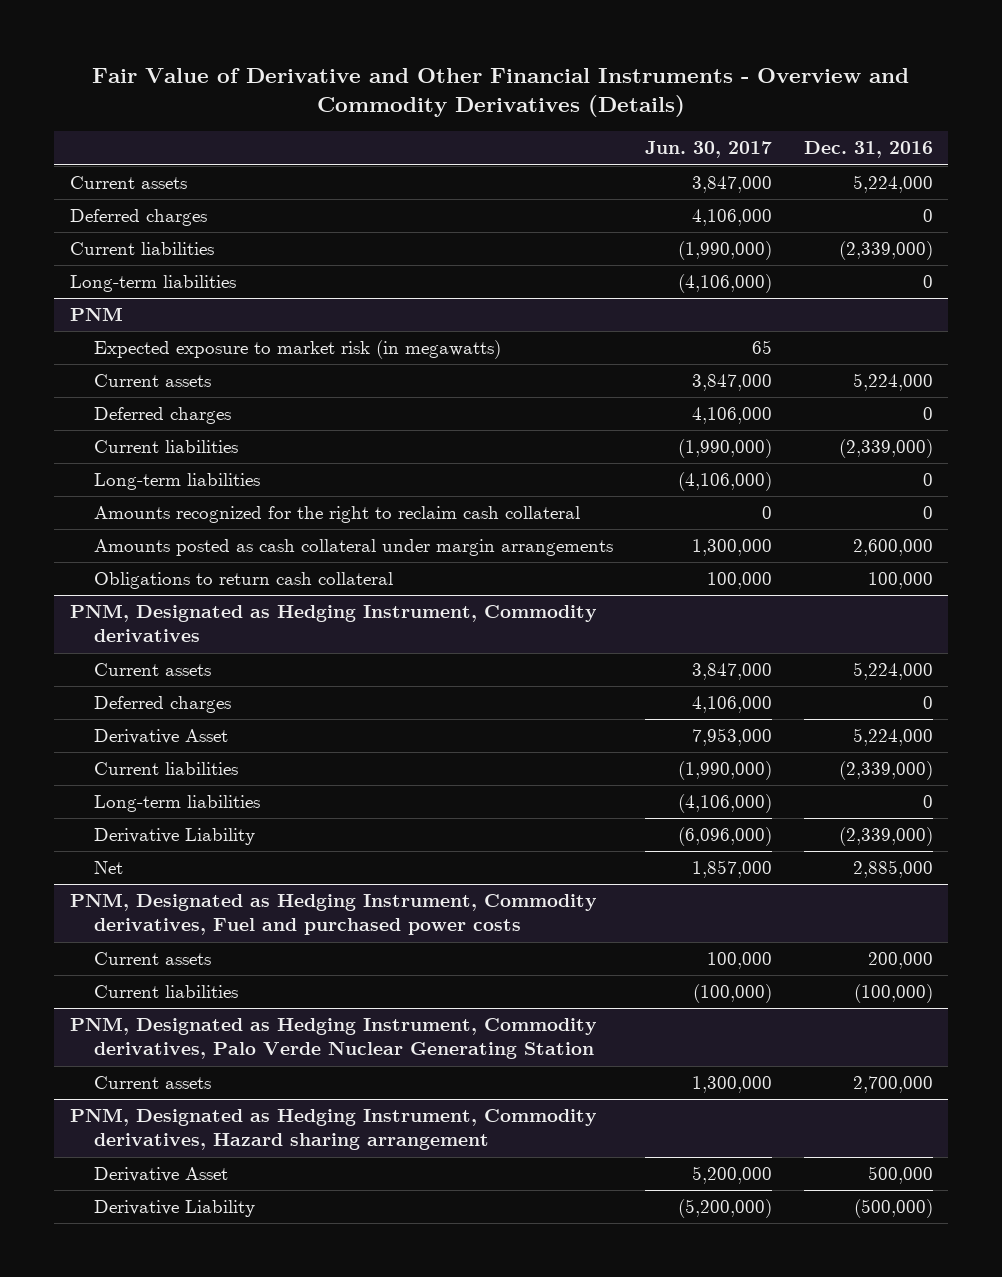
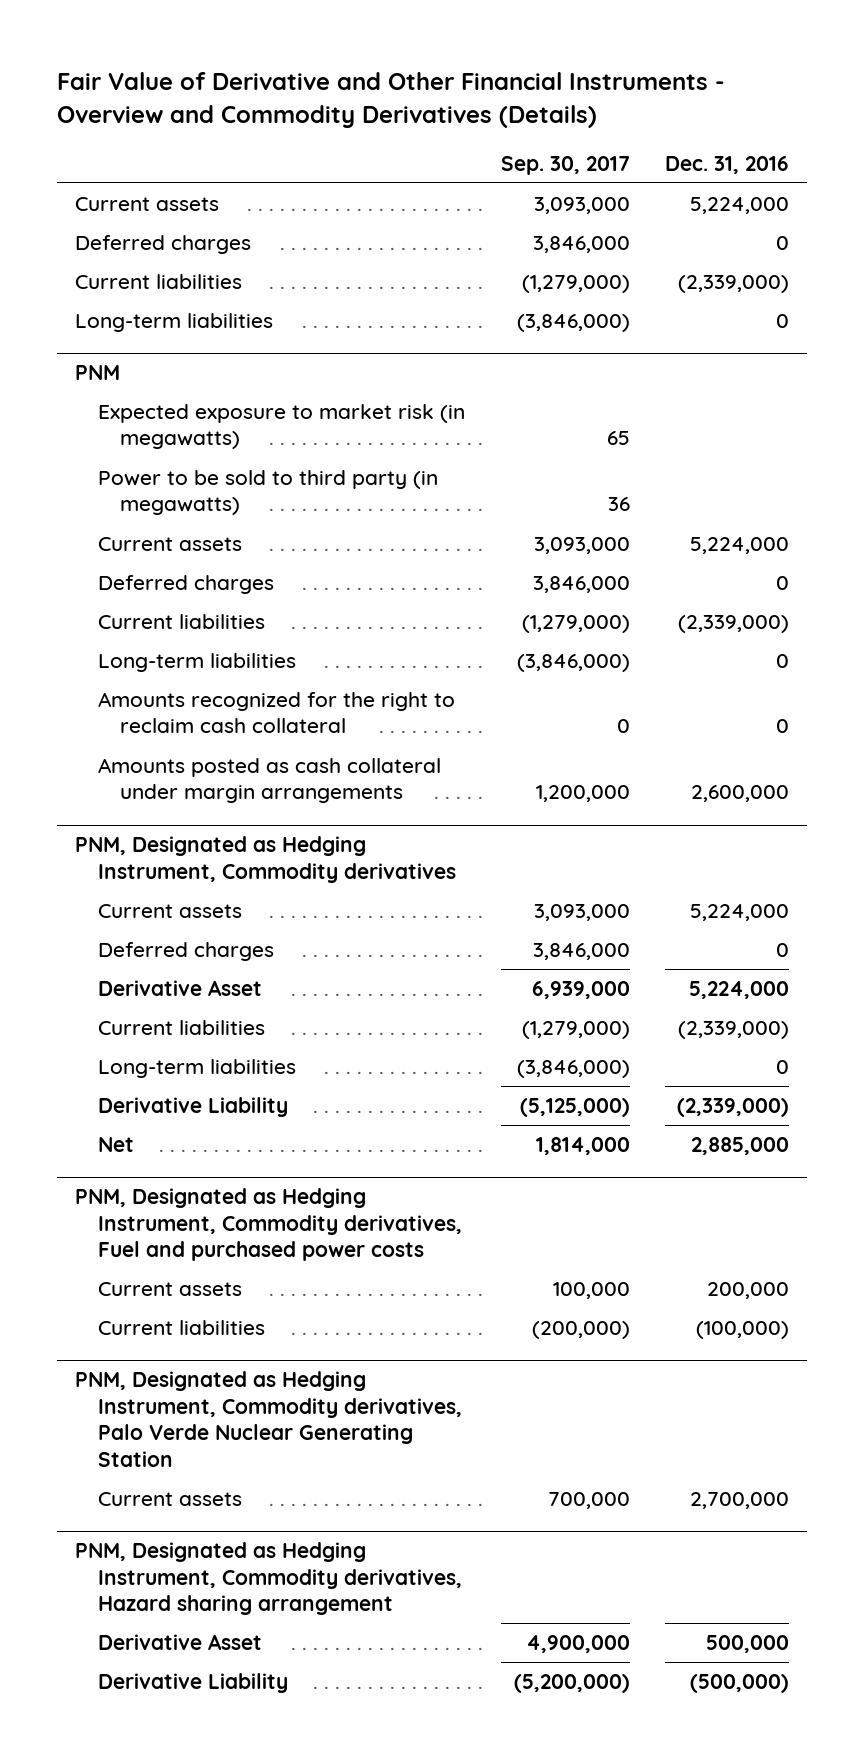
- | Jun. 30, 2017 | Dec. 31, 2016
+ | Sep. 30, 2017 | Dec. 31, 2016
@ PNM
+ Power to be sold to third party (in megawatts) | 36 |
- Obligations to return cash collateral | 100,000 | 100,000

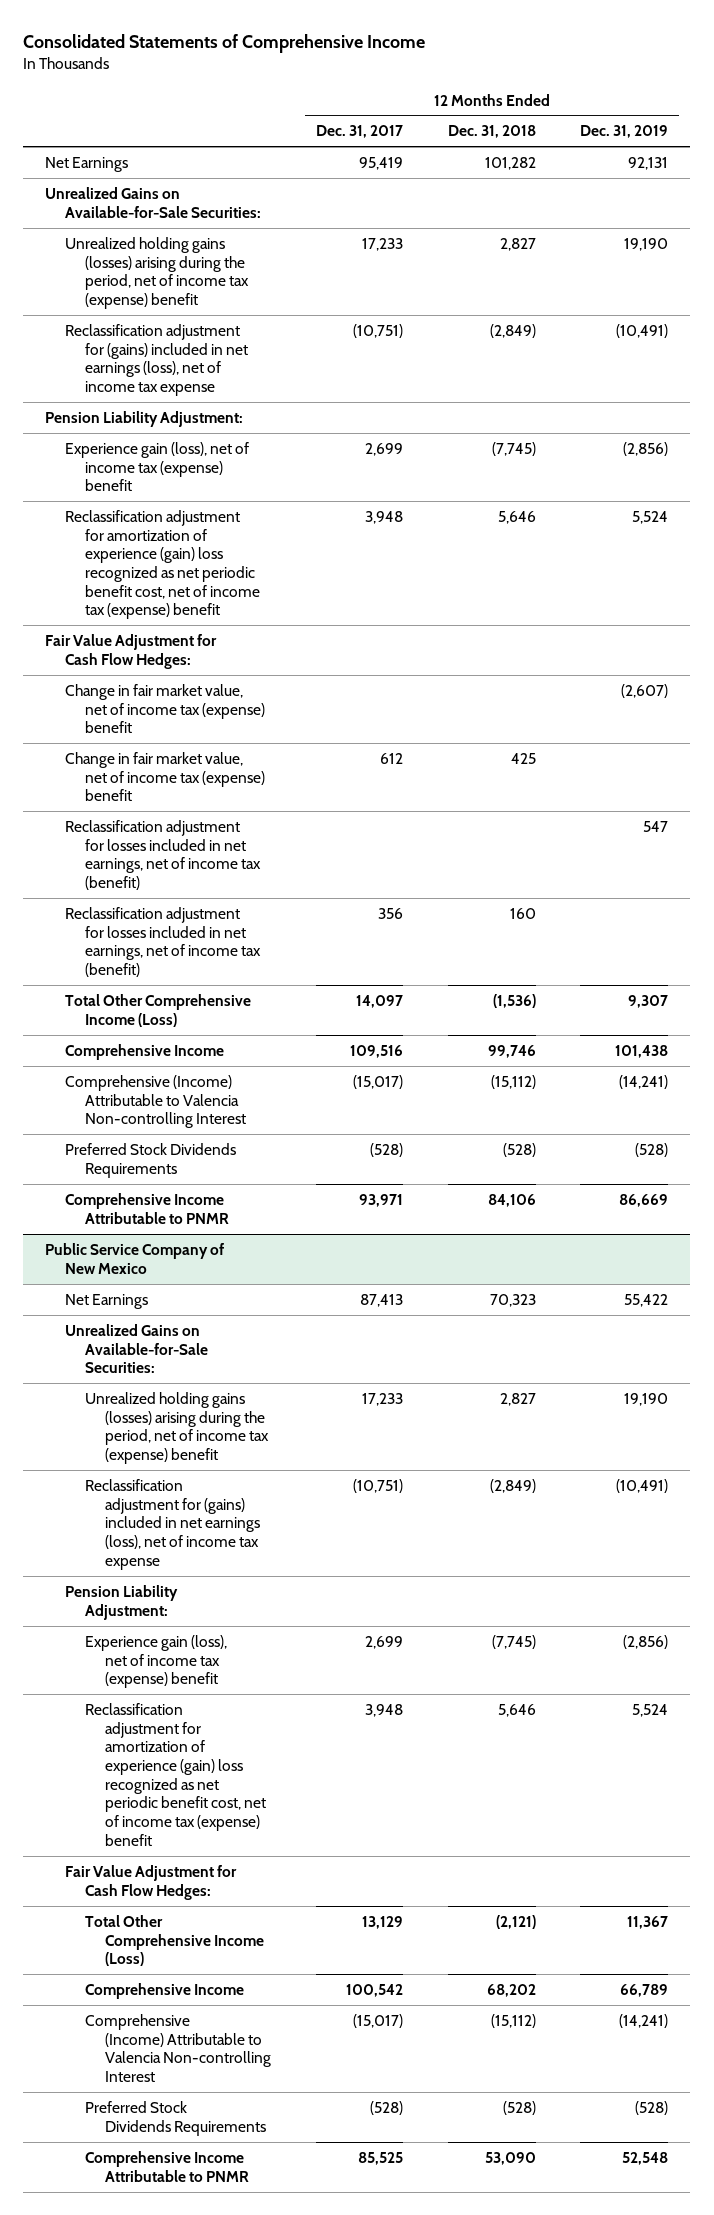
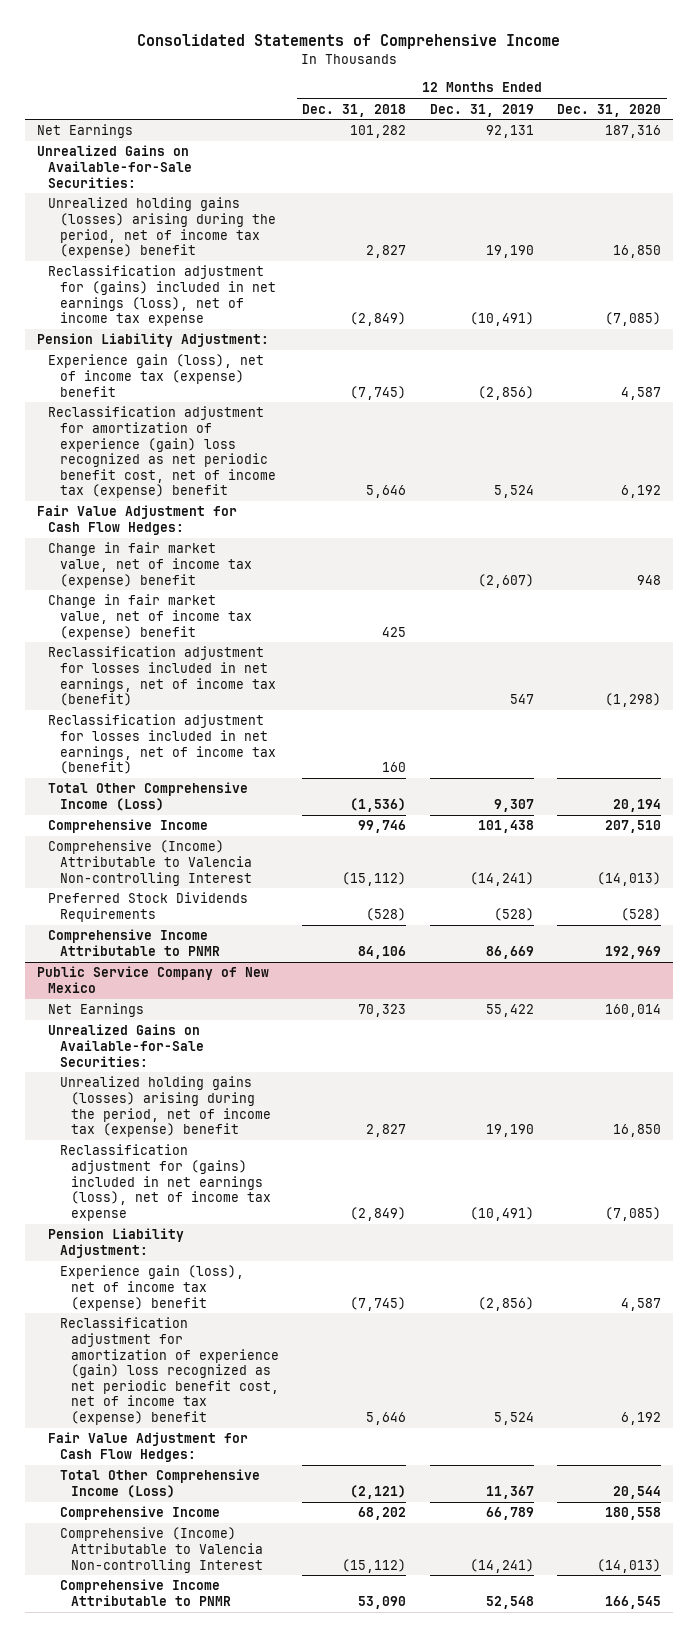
- | 12 Months Ended Dec. 31, 2017 | 12 Months Ended Dec. 31, 2018 | 12 Months Ended Dec. 31, 2019
+ | 12 Months Ended Dec. 31, 2018 | 12 Months Ended Dec. 31, 2019 | 12 Months Ended Dec. 31, 2020
@ Public Service Company of New Mexico
- Preferred Stock Dividends Requirements | (528) | (528) | (528)

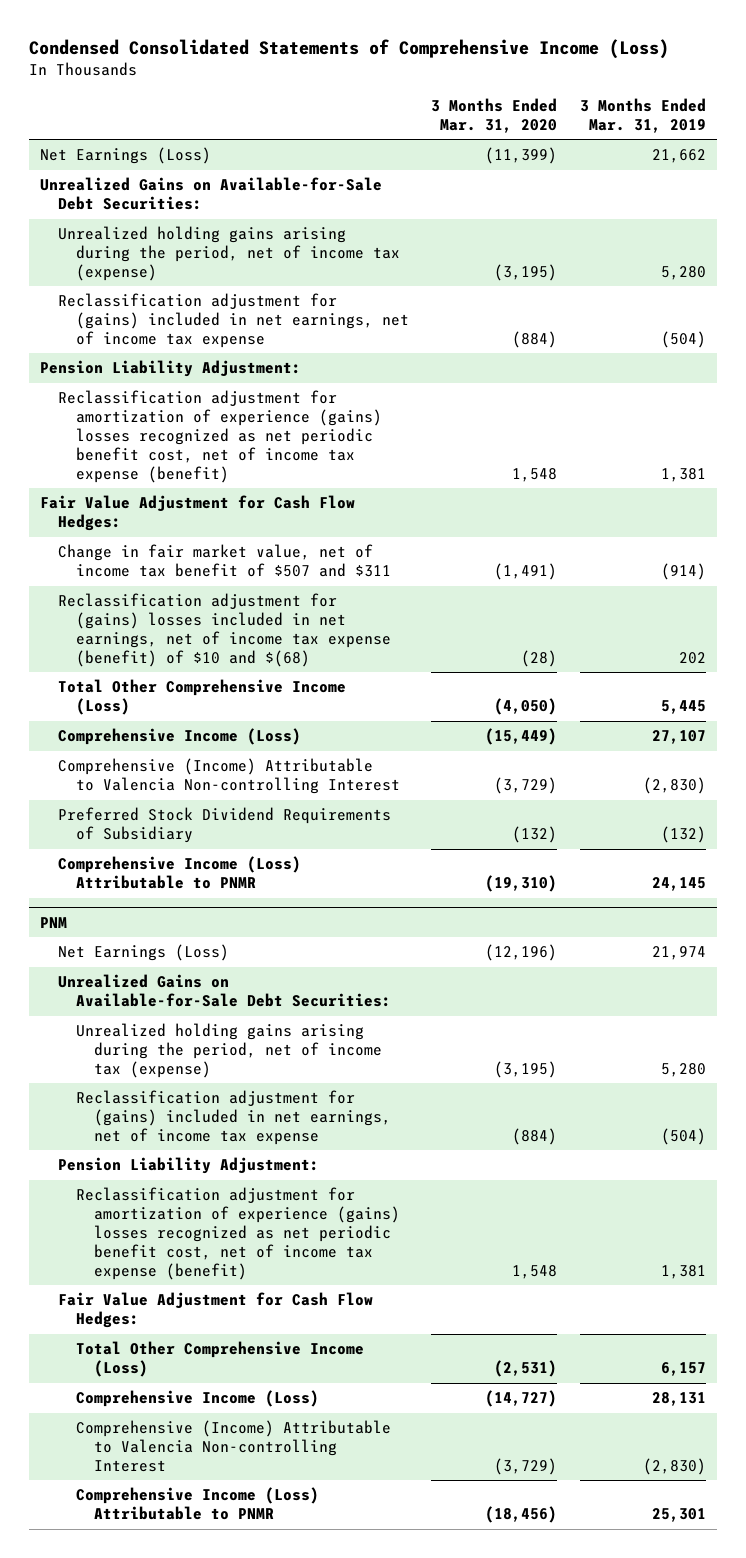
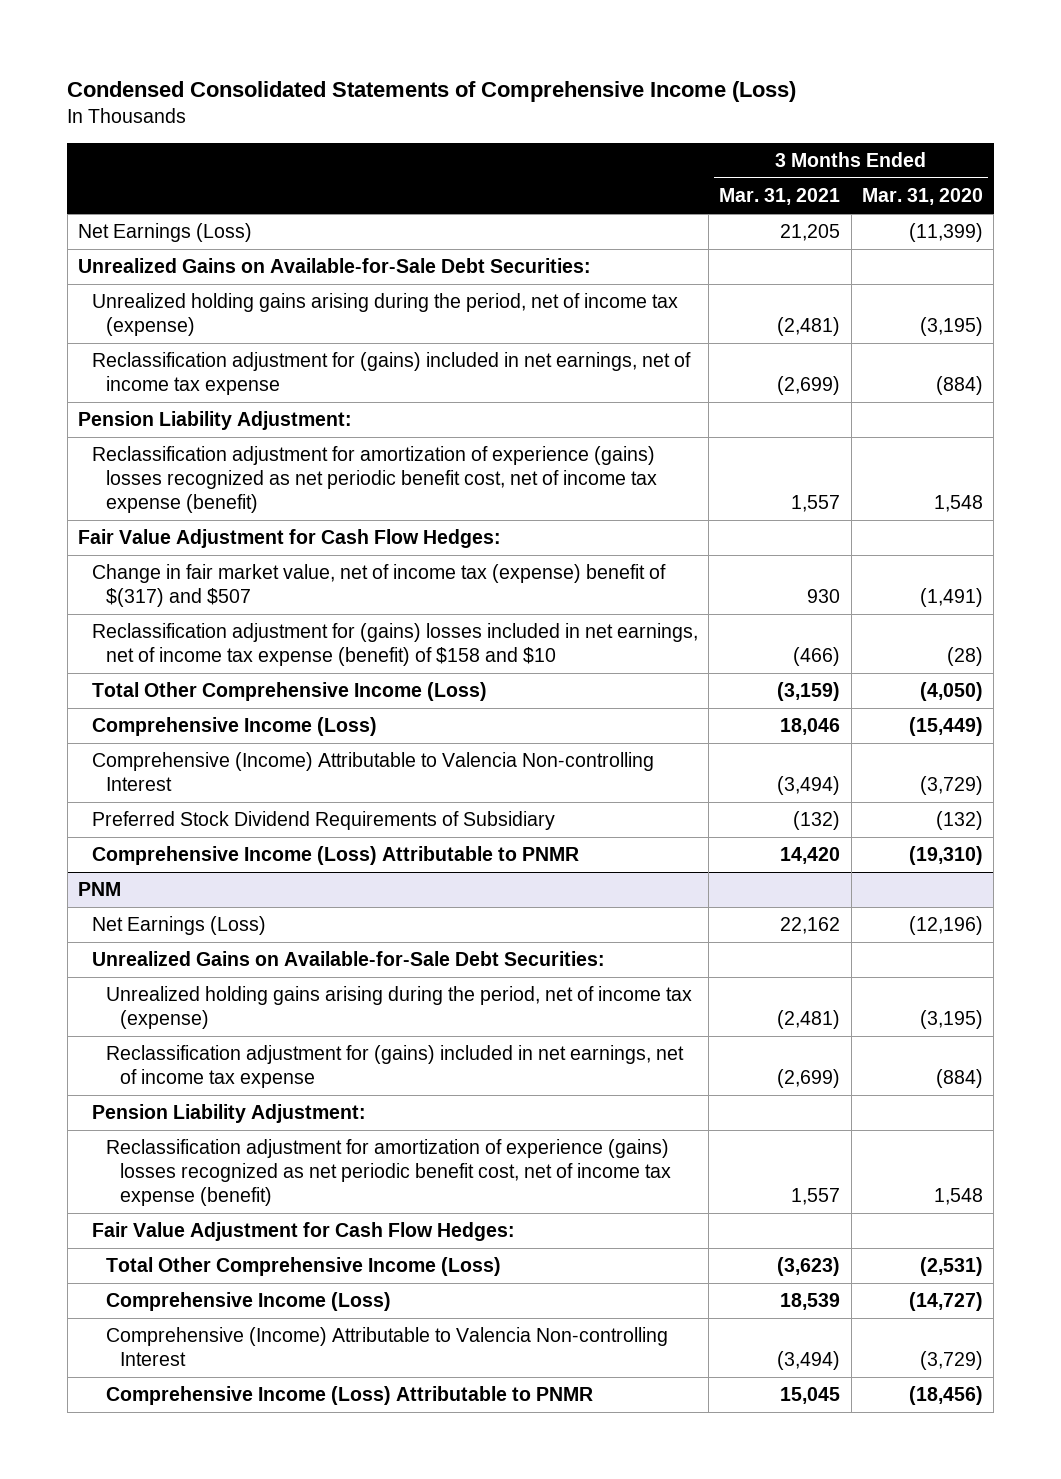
- | 3 Months Ended Mar. 31, 2020 | 3 Months Ended Mar. 31, 2019
+ | 3 Months Ended Mar. 31, 2021 | 3 Months Ended Mar. 31, 2020
- Change in fair market value, net of income tax benefit of $507 and $311 | (1,491) | (914)
- Reclassification adjustment for (gains) losses included in net earnings, net of income tax expense (benefit) of $10 and $(68) | (28) | 202
+ Change in fair market value, net of income tax (expense) benefit of $(317) and $507 | 930 | (1,491)
+ Reclassification adjustment for (gains) losses included in net earnings, net of income tax expense (benefit) of $158 and $10 | (466) | (28)

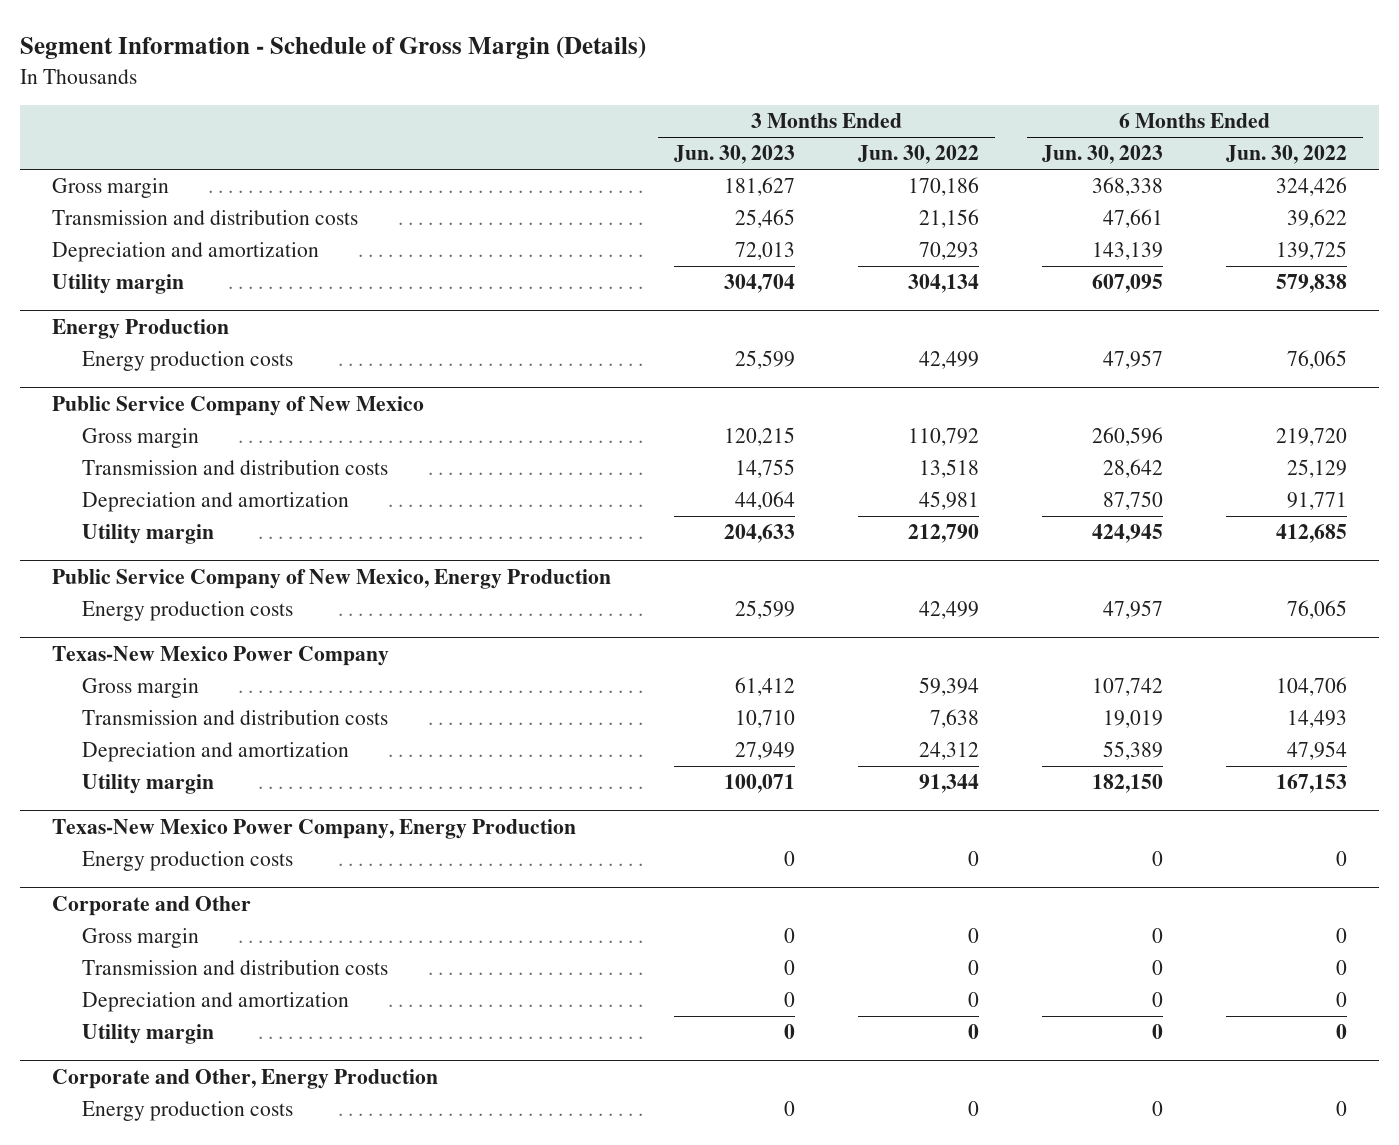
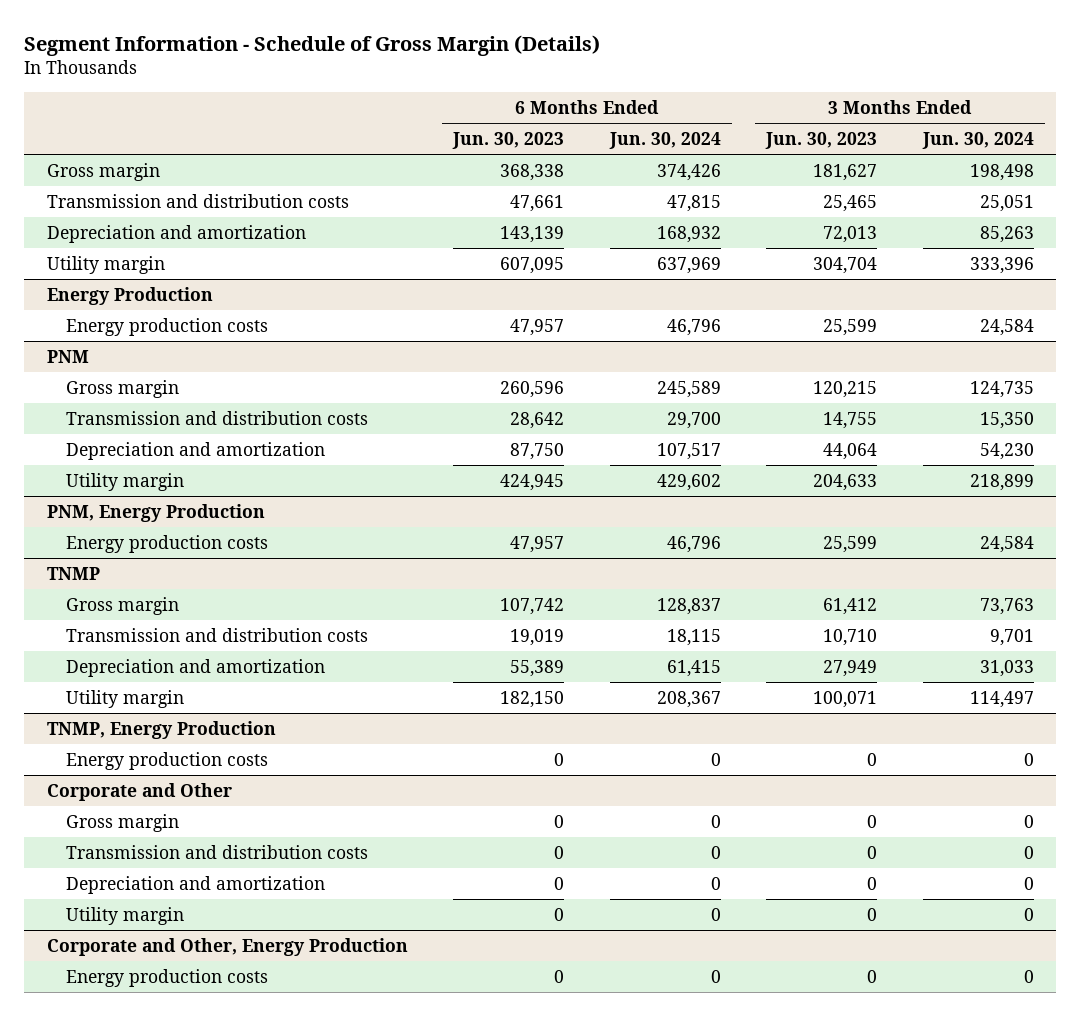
- | 3 Months Ended Jun. 30, 2023 | 3 Months Ended Jun. 30, 2022 | 6 Months Ended Jun. 30, 2023 | 6 Months Ended Jun. 30, 2022
+ | 6 Months Ended Jun. 30, 2023 | 6 Months Ended Jun. 30, 2024 | 3 Months Ended Jun. 30, 2023 | 3 Months Ended Jun. 30, 2024
- Public Service Company of New Mexico
+ PNM
- Public Service Company of New Mexico, Energy Production
+ PNM, Energy Production
- Texas-New Mexico Power Company
+ TNMP
- Texas-New Mexico Power Company, Energy Production
+ TNMP, Energy Production

